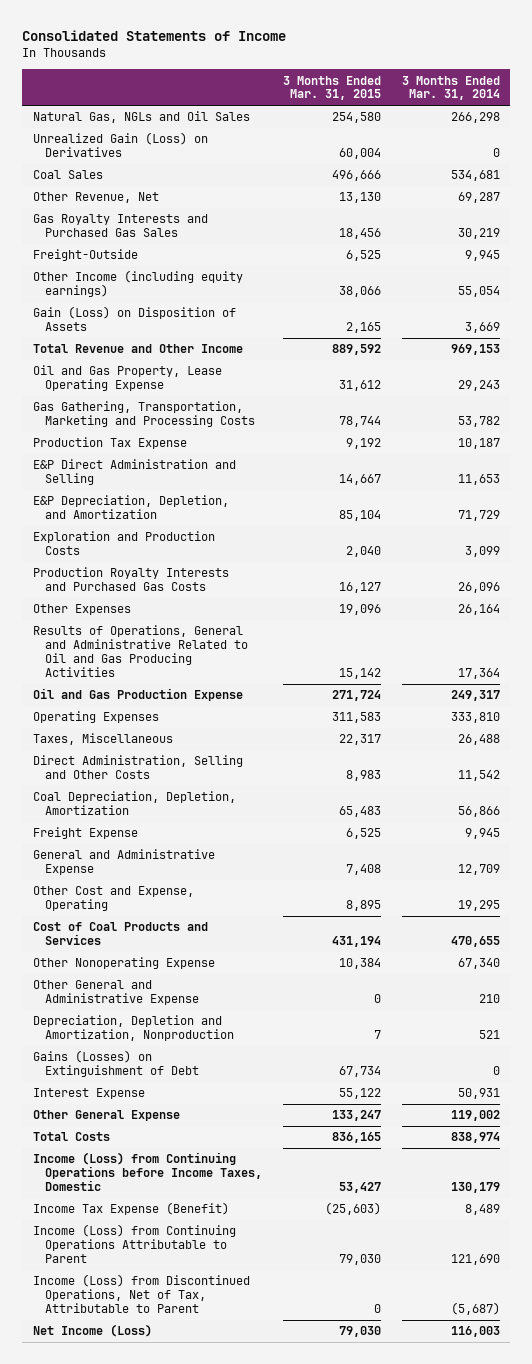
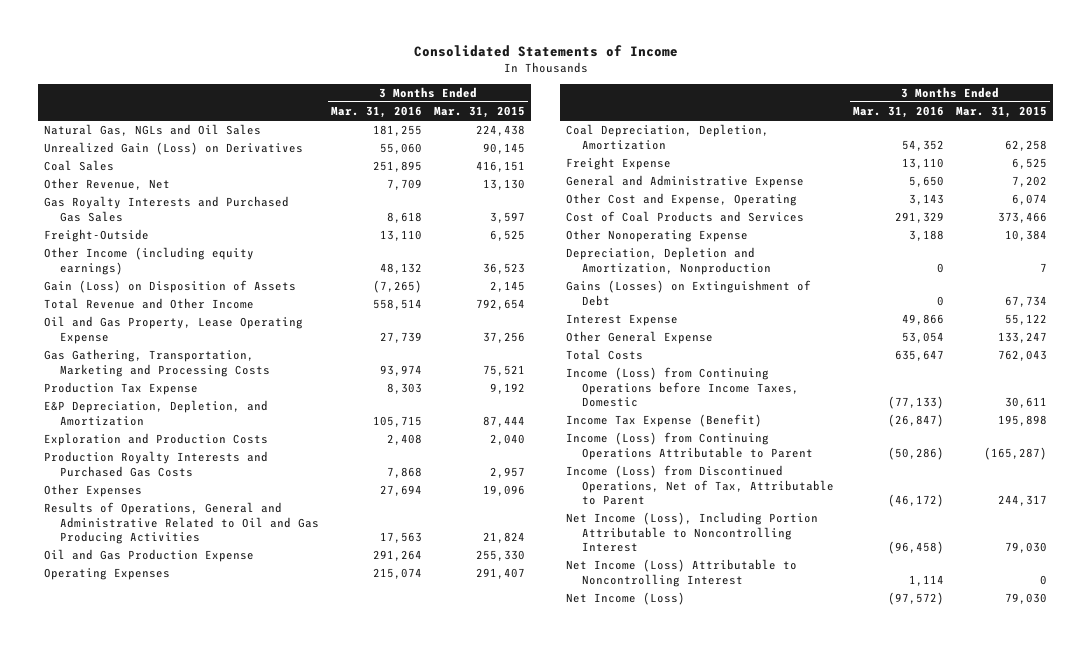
- | 3 Months Ended Mar. 31, 2015 | 3 Months Ended Mar. 31, 2014
+ | 3 Months Ended Mar. 31, 2016 | 3 Months Ended Mar. 31, 2015
- Natural Gas, NGLs and Oil Sales | 254,580 | 266,298
- Unrealized Gain (Loss) on Derivatives | 60,004 | 0
- Coal Sales | 496,666 | 534,681
+ Natural Gas, NGLs and Oil Sales | 181,255 | 224,438
+ Unrealized Gain (Loss) on Derivatives | 55,060 | 90,145
+ Coal Sales | 251,895 | 416,151
- Gas Royalty Interests and Purchased Gas Sales | 18,456 | 30,219
+ Gas Royalty Interests and Purchased Gas Sales | 8,618 | 3,597
- Other Income (including equity earnings) | 38,066 | 55,054
- Gain (Loss) on Disposition of Assets | 2,165 | 3,669
- Total Revenue and Other Income | 889,592 | 969,153
- Oil and Gas Property, Lease Operating Expense | 31,612 | 29,243
- Gas Gathering, Transportation, Marketing and Processing Costs | 78,744 | 53,782
+ Other Income (including equity earnings) | 48,132 | 36,523
+ Gain (Loss) on Disposition of Assets | (7,265) | 2,145
+ Total Revenue and Other Income | 558,514 | 792,654
+ Oil and Gas Property, Lease Operating Expense | 27,739 | 37,256
+ Gas Gathering, Transportation, Marketing and Processing Costs | 93,974 | 75,521
- E&P Direct Administration and Selling | 14,667 | 11,653
- E&P Depreciation, Depletion, and Amortization | 85,104 | 71,729
+ E&P Depreciation, Depletion, and Amortization | 105,715 | 87,444
- Production Royalty Interests and Purchased Gas Costs | 16,127 | 26,096
+ Production Royalty Interests and Purchased Gas Costs | 7,868 | 2,957
- Results of Operations, General and Administrative Related to Oil and Gas Producing Activities | 15,142 | 17,364
- Oil and Gas Production Expense | 271,724 | 249,317
- Operating Expenses | 311,583 | 333,810
- Taxes, Miscellaneous | 22,317 | 26,488
- Direct Administration, Selling and Other Costs | 8,983 | 11,542
- Coal Depreciation, Depletion, Amortization | 65,483 | 56,866
+ Results of Operations, General and Administrative Related to Oil and Gas Producing Activities | 17,563 | 21,824
+ Oil and Gas Production Expense | 291,264 | 255,330
+ Operating Expenses | 215,074 | 291,407
+ Coal Depreciation, Depletion, Amortization | 54,352 | 62,258
- General and Administrative Expense | 7,408 | 12,709
- Other Cost and Expense, Operating | 8,895 | 19,295
- Cost of Coal Products and Services | 431,194 | 470,655
+ General and Administrative Expense | 5,650 | 7,202
+ Other Cost and Expense, Operating | 3,143 | 6,074
+ Cost of Coal Products and Services | 291,329 | 373,466
- Other General and Administrative Expense | 0 | 210
- Total Costs | 836,165 | 838,974
- Income (Loss) from Continuing Operations before Income Taxes, Domestic | 53,427 | 130,179
- Income Tax Expense (Benefit) | (25,603) | 8,489
- Income (Loss) from Continuing Operations Attributable to Parent | 79,030 | 121,690
- Income (Loss) from Discontinued Operations, Net of Tax, Attributable to Parent | 0 | (5,687)
+ Total Costs | 635,647 | 762,043
+ Income (Loss) from Continuing Operations before Income Taxes, Domestic | (77,133) | 30,611
+ Income Tax Expense (Benefit) | (26,847) | 195,898
+ Income (Loss) from Continuing Operations Attributable to Parent | (50,286) | (165,287)
+ Income (Loss) from Discontinued Operations, Net of Tax, Attributable to Parent | (46,172) | 244,317
+ Net Income (Loss), Including Portion Attributable to Noncontrolling Interest | (96,458) | 79,030
+ Net Income (Loss) Attributable to Noncontrolling Interest | 1,114 | 0

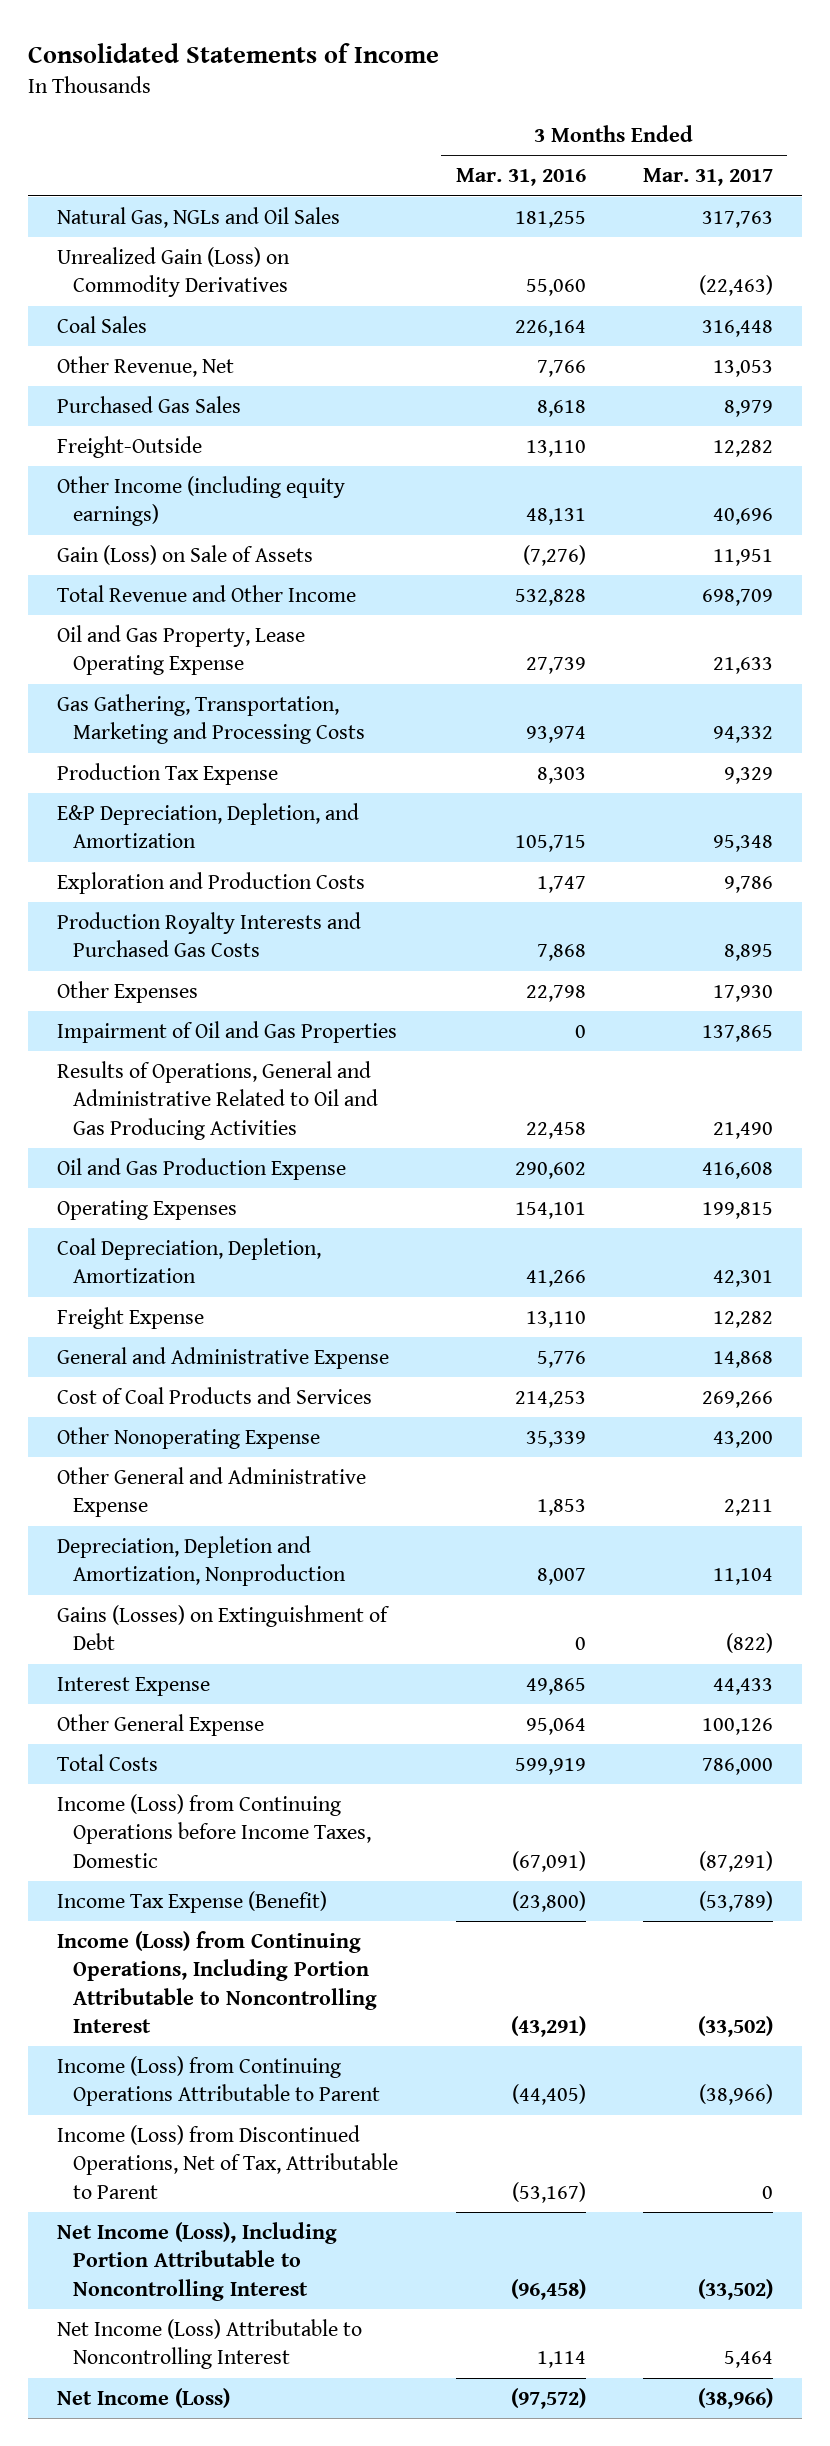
- | 3 Months Ended Mar. 31, 2016 | 3 Months Ended Mar. 31, 2015
+ | 3 Months Ended Mar. 31, 2016 | 3 Months Ended Mar. 31, 2017
- Unrealized Gain (Loss) on Derivatives | 55,060 | 90,145
- Coal Sales | 251,895 | 416,151
- Other Revenue, Net | 7,709 | 13,130
- Gas Royalty Interests and Purchased Gas Sales | 8,618 | 3,597
+ Unrealized Gain (Loss) on Commodity Derivatives | 55,060 | (22,463)
+ Coal Sales | 226,164 | 316,448
+ Other Revenue, Net | 7,766 | 13,053
+ Purchased Gas Sales | 8,618 | 8,979
- Other Income (including equity earnings) | 48,132 | 36,523
- Gain (Loss) on Disposition of Assets | (7,265) | 2,145
- Total Revenue and Other Income | 558,514 | 792,654
+ Other Income (including equity earnings) | 48,131 | 40,696
+ Gain (Loss) on Sale of Assets | (7,276) | 11,951
+ Total Revenue and Other Income | 532,828 | 698,709
- Exploration and Production Costs | 2,408 | 2,040
+ Exploration and Production Costs | 1,747 | 9,786
- Other Expenses | 27,694 | 19,096
- Results of Operations, General and Administrative Related to Oil and Gas Producing Activities | 17,563 | 21,824
- Oil and Gas Production Expense | 291,264 | 255,330
- Operating Expenses | 215,074 | 291,407
- Coal Depreciation, Depletion, Amortization | 54,352 | 62,258
+ Other Expenses | 22,798 | 17,930
+ Impairment of Oil and Gas Properties | 0 | 137,865
+ Results of Operations, General and Administrative Related to Oil and Gas Producing Activities | 22,458 | 21,490
+ Oil and Gas Production Expense | 290,602 | 416,608
+ Operating Expenses | 154,101 | 199,815
+ Coal Depreciation, Depletion, Amortization | 41,266 | 42,301
- General and Administrative Expense | 5,650 | 7,202
- Other Cost and Expense, Operating | 3,143 | 6,074
- Cost of Coal Products and Services | 291,329 | 373,466
- Other Nonoperating Expense | 3,188 | 10,384
- Depreciation, Depletion and Amortization, Nonproduction | 0 | 7
+ General and Administrative Expense | 5,776 | 14,868
+ Cost of Coal Products and Services | 214,253 | 269,266
+ Other Nonoperating Expense | 35,339 | 43,200
+ Other General and Administrative Expense | 1,853 | 2,211
+ Depreciation, Depletion and Amortization, Nonproduction | 8,007 | 11,104
- Interest Expense | 49,866 | 55,122
- Other General Expense | 53,054 | 133,247
- Total Costs | 635,647 | 762,043
- Income (Loss) from Continuing Operations before Income Taxes, Domestic | (77,133) | 30,611
- Income Tax Expense (Benefit) | (26,847) | 195,898
- Income (Loss) from Continuing Operations Attributable to Parent | (50,286) | (165,287)
- Income (Loss) from Discontinued Operations, Net of Tax, Attributable to Parent | (46,172) | 244,317
+ Interest Expense | 49,865 | 44,433
+ Other General Expense | 95,064 | 100,126
+ Total Costs | 599,919 | 786,000
+ Income (Loss) from Continuing Operations before Income Taxes, Domestic | (67,091) | (87,291)
+ Income Tax Expense (Benefit) | (23,800) | (53,789)
+ Income (Loss) from Continuing Operations, Including Portion Attributable to Noncontrolling Interest | (43,291) | (33,502)
+ Income (Loss) from Continuing Operations Attributable to Parent | (44,405) | (38,966)
+ Income (Loss) from Discontinued Operations, Net of Tax, Attributable to Parent | (53,167) | 0

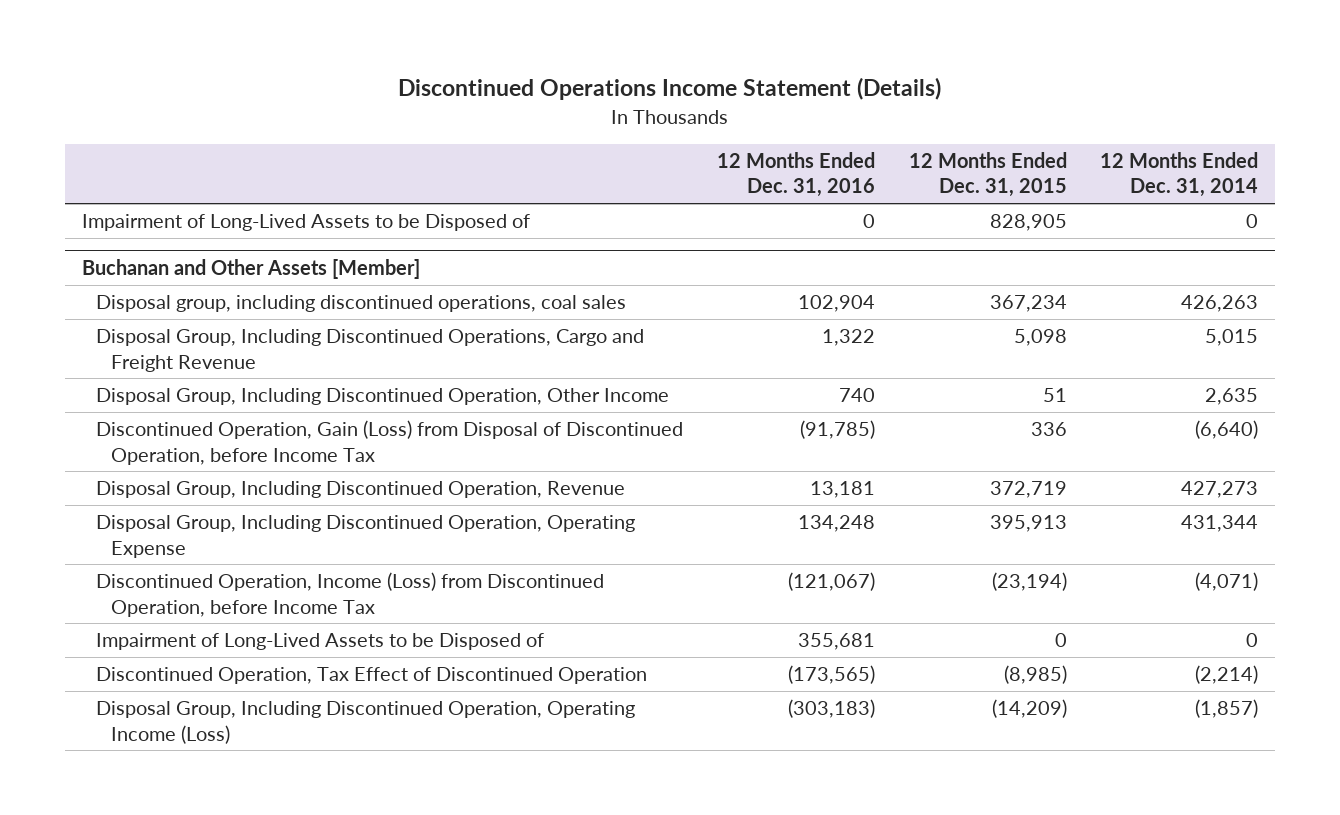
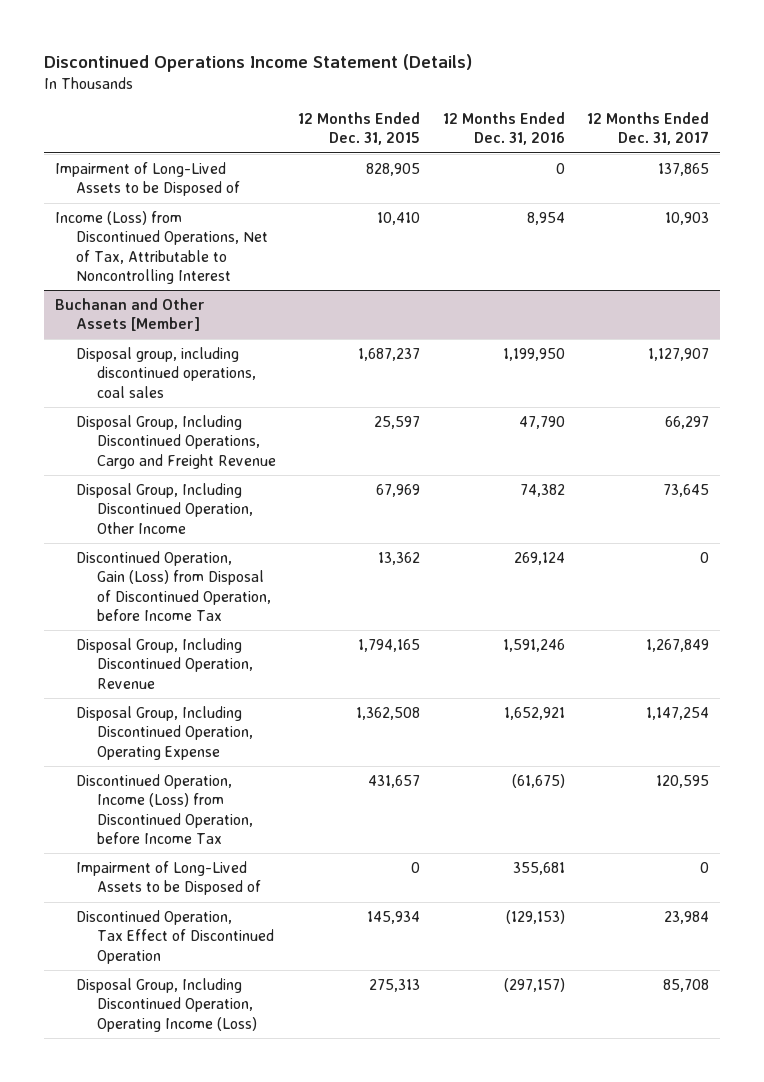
- | 12 Months Ended Dec. 31, 2016 | 12 Months Ended Dec. 31, 2015 | 12 Months Ended Dec. 31, 2014
+ | 12 Months Ended Dec. 31, 2015 | 12 Months Ended Dec. 31, 2016 | 12 Months Ended Dec. 31, 2017
+ Income (Loss) from Discontinued Operations, Net of Tax, Attributable to Noncontrolling Interest | 10,410 | 8,954 | 10,903
@ Buchanan and Other Assets [Member]
- Disposal group, including discontinued operations, coal sales | 102,904 | 367,234 | 426,263
- Disposal Group, Including Discontinued Operations, Cargo and Freight Revenue | 1,322 | 5,098 | 5,015
- Disposal Group, Including Discontinued Operation, Other Income | 740 | 51 | 2,635
- Discontinued Operation, Gain (Loss) from Disposal of Discontinued Operation, before Income Tax | (91,785) | 336 | (6,640)
- Disposal Group, Including Discontinued Operation, Revenue | 13,181 | 372,719 | 427,273
- Disposal Group, Including Discontinued Operation, Operating Expense | 134,248 | 395,913 | 431,344
- Discontinued Operation, Income (Loss) from Discontinued Operation, before Income Tax | (121,067) | (23,194) | (4,071)
+ Disposal group, including discontinued operations, coal sales | 1,687,237 | 1,199,950 | 1,127,907
+ Disposal Group, Including Discontinued Operations, Cargo and Freight Revenue | 25,597 | 47,790 | 66,297
+ Disposal Group, Including Discontinued Operation, Other Income | 67,969 | 74,382 | 73,645
+ Discontinued Operation, Gain (Loss) from Disposal of Discontinued Operation, before Income Tax | 13,362 | 269,124 | 0
+ Disposal Group, Including Discontinued Operation, Revenue | 1,794,165 | 1,591,246 | 1,267,849
+ Disposal Group, Including Discontinued Operation, Operating Expense | 1,362,508 | 1,652,921 | 1,147,254
+ Discontinued Operation, Income (Loss) from Discontinued Operation, before Income Tax | 431,657 | (61,675) | 120,595
- Discontinued Operation, Tax Effect of Discontinued Operation | (173,565) | (8,985) | (2,214)
- Disposal Group, Including Discontinued Operation, Operating Income (Loss) | (303,183) | (14,209) | (1,857)
+ Discontinued Operation, Tax Effect of Discontinued Operation | 145,934 | (129,153) | 23,984
+ Disposal Group, Including Discontinued Operation, Operating Income (Loss) | 275,313 | (297,157) | 85,708

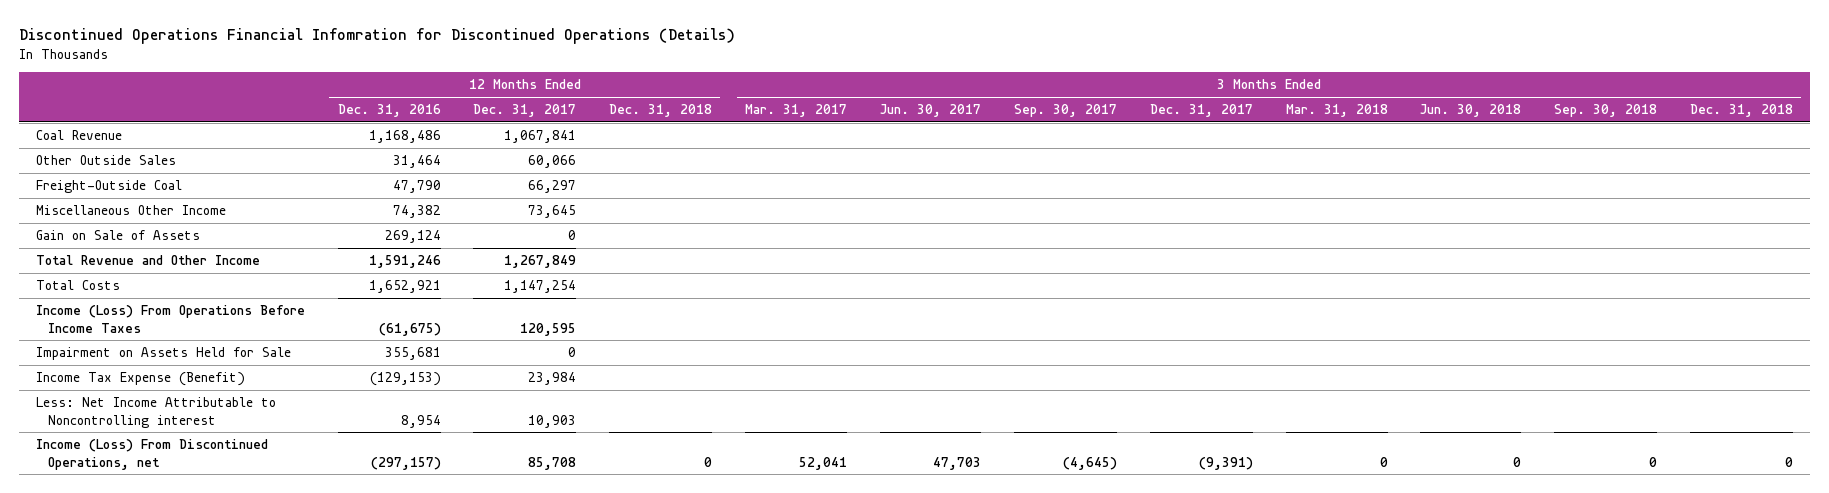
- Discontinued Operations Income Statement (Details)
+ Discontinued Operations Financial Infomration for Discontinued Operations (Details)
- | 12 Months Ended Dec. 31, 2015 | 12 Months Ended Dec. 31, 2016 | 12 Months Ended Dec. 31, 2017
+ | 12 Months Ended Dec. 31, 2016 | 12 Months Ended Dec. 31, 2017 | 12 Months Ended Dec. 31, 2018 | 3 Months Ended Mar. 31, 2017 | 3 Months Ended Jun. 30, 2017 | 3 Months Ended Sep. 30, 2017 | 3 Months Ended Dec. 31, 2017 | 3 Months Ended Mar. 31, 2018 | 3 Months Ended Jun. 30, 2018 | 3 Months Ended Sep. 30, 2018 | 3 Months Ended Dec. 31, 2018
- Impairment of Long-Lived Assets to be Disposed of | 828,905 | 0 | 137,865
- Income (Loss) from Discontinued Operations, Net of Tax, Attributable to Noncontrolling Interest | 10,410 | 8,954 | 10,903
- Buchanan and Other Assets [Member]
- Disposal group, including discontinued operations, coal sales | 1,687,237 | 1,199,950 | 1,127,907
- Disposal Group, Including Discontinued Operations, Cargo and Freight Revenue | 25,597 | 47,790 | 66,297
- Disposal Group, Including Discontinued Operation, Other Income | 67,969 | 74,382 | 73,645
- Discontinued Operation, Gain (Loss) from Disposal of Discontinued Operation, before Income Tax | 13,362 | 269,124 | 0
- Disposal Group, Including Discontinued Operation, Revenue | 1,794,165 | 1,591,246 | 1,267,849
- Disposal Group, Including Discontinued Operation, Operating Expense | 1,362,508 | 1,652,921 | 1,147,254
- Discontinued Operation, Income (Loss) from Discontinued Operation, before Income Tax | 431,657 | (61,675) | 120,595
- Impairment of Long-Lived Assets to be Disposed of | 0 | 355,681 | 0
- Discontinued Operation, Tax Effect of Discontinued Operation | 145,934 | (129,153) | 23,984
- Disposal Group, Including Discontinued Operation, Operating Income (Loss) | 275,313 | (297,157) | 85,708
+ Coal Revenue | 1,168,486 | 1,067,841 | | | | | | | | |
+ Other Outside Sales | 31,464 | 60,066 | | | | | | | | |
+ Freight-Outside Coal | 47,790 | 66,297 | | | | | | | | |
+ Miscellaneous Other Income | 74,382 | 73,645 | | | | | | | | |
+ Gain on Sale of Assets | 269,124 | 0 | | | | | | | | |
+ Total Revenue and Other Income | 1,591,246 | 1,267,849 | | | | | | | | |
+ Total Costs | 1,652,921 | 1,147,254 | | | | | | | | |
+ Income (Loss) From Operations Before Income Taxes | (61,675) | 120,595 | | | | | | | | |
+ Impairment on Assets Held for Sale | 355,681 | 0 | | | | | | | | |
+ Income Tax Expense (Benefit) | (129,153) | 23,984 | | | | | | | | |
+ Less: Net Income Attributable to Noncontrolling interest | 8,954 | 10,903 | | | | | | | | |
+ Income (Loss) From Discontinued Operations, net | (297,157) | 85,708 | 0 | 52,041 | 47,703 | (4,645) | (9,391) | 0 | 0 | 0 | 0

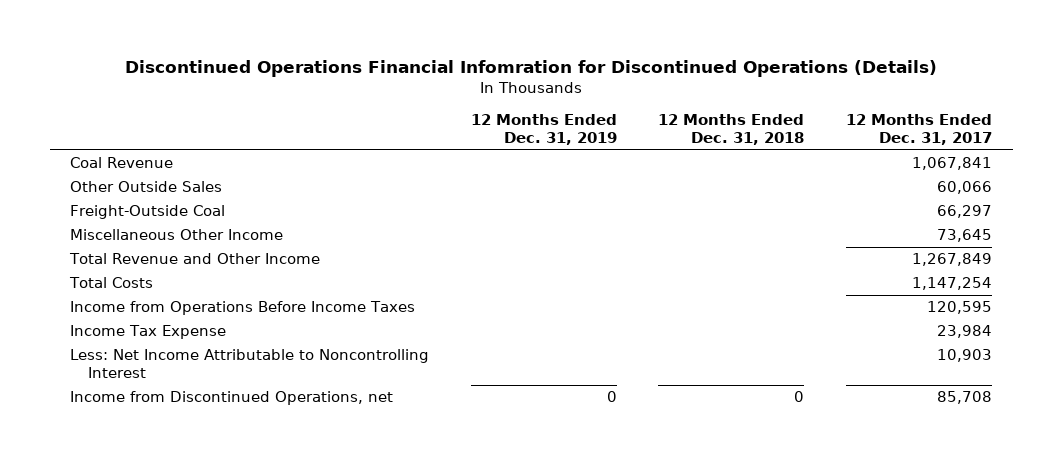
- | 12 Months Ended Dec. 31, 2016 | 12 Months Ended Dec. 31, 2017 | 12 Months Ended Dec. 31, 2018 | 3 Months Ended Mar. 31, 2017 | 3 Months Ended Jun. 30, 2017 | 3 Months Ended Sep. 30, 2017 | 3 Months Ended Dec. 31, 2017 | 3 Months Ended Mar. 31, 2018 | 3 Months Ended Jun. 30, 2018 | 3 Months Ended Sep. 30, 2018 | 3 Months Ended Dec. 31, 2018
+ | 12 Months Ended Dec. 31, 2019 | 12 Months Ended Dec. 31, 2018 | 12 Months Ended Dec. 31, 2017
- Gain on Sale of Assets | 269,124 | 0 | | | | | | | | |
- Income (Loss) From Operations Before Income Taxes | (61,675) | 120,595 | | | | | | | | |
- Impairment on Assets Held for Sale | 355,681 | 0 | | | | | | | | |
- Income Tax Expense (Benefit) | (129,153) | 23,984 | | | | | | | | |
- Less: Net Income Attributable to Noncontrolling interest | 8,954 | 10,903 | | | | | | | | |
- Income (Loss) From Discontinued Operations, net | (297,157) | 85,708 | 0 | 52,041 | 47,703 | (4,645) | (9,391) | 0 | 0 | 0 | 0
+ Income from Operations Before Income Taxes | | | 120,595
+ Income Tax Expense | | | 23,984
+ Less: Net Income Attributable to Noncontrolling Interest | | | 10,903
+ Income from Discontinued Operations, net | 0 | 0 | 85,708

